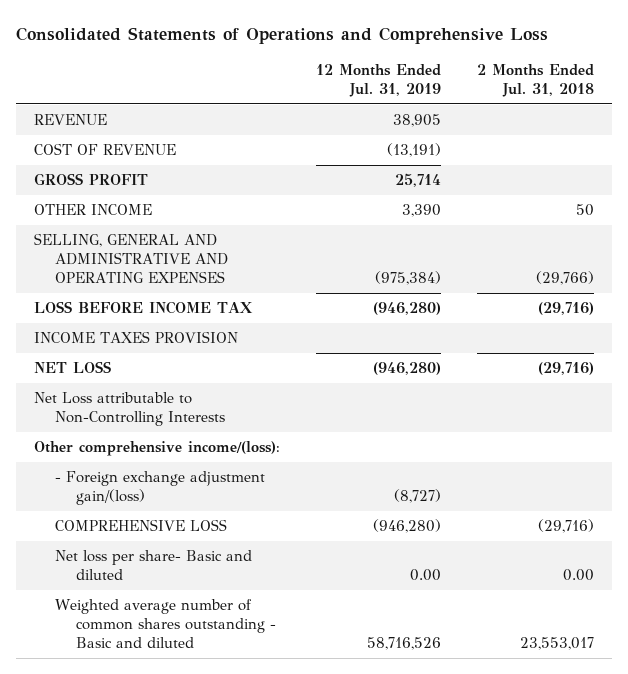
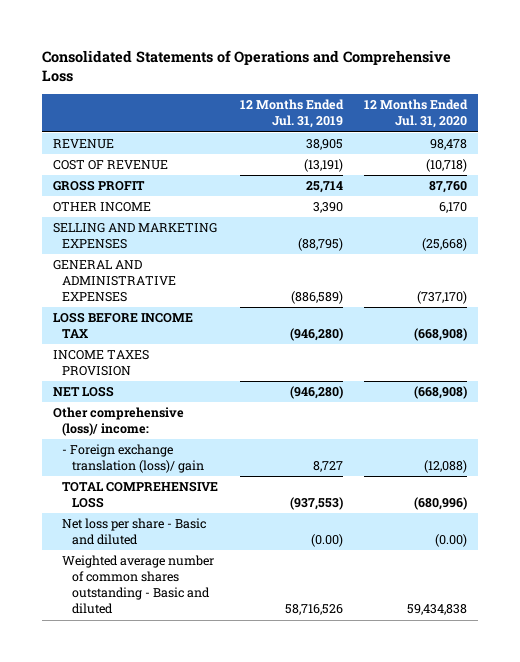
- | 12 Months Ended Jul. 31, 2019 | 2 Months Ended Jul. 31, 2018
+ | 12 Months Ended Jul. 31, 2019 | 12 Months Ended Jul. 31, 2020
- SELLING, GENERAL AND ADMINISTRATIVE AND OPERATING EXPENSES | (975,384) | (29,766)
+ SELLING AND MARKETING EXPENSES | (88,795) | (25,668)
+ GENERAL AND ADMINISTRATIVE EXPENSES | (886,589) | (737,170)
- Net Loss attributable to Non-Controlling Interests
- Other comprehensive income/(loss):
- - Foreign exchange adjustment gain/(loss) | (8,727) |
- COMPREHENSIVE LOSS | (946,280) | (29,716)
- Net loss per share- Basic and diluted | 0.00 | 0.00
+ Other comprehensive (loss)/ income:
+ - Foreign exchange translation (loss)/ gain | 8,727 | (12,088)
+ TOTAL COMPREHENSIVE LOSS | (937,553) | (680,996)
+ Net loss per share - Basic and diluted | (0.00) | (0.00)

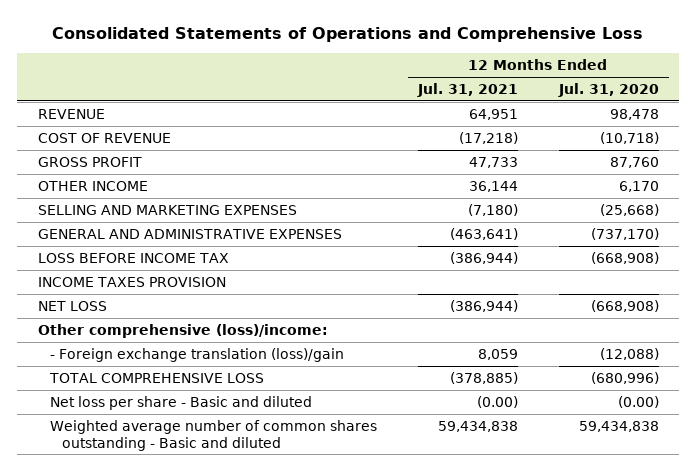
- | 12 Months Ended Jul. 31, 2019 | 12 Months Ended Jul. 31, 2020
+ | 12 Months Ended Jul. 31, 2021 | 12 Months Ended Jul. 31, 2020
- Other comprehensive (loss)/ income:
- - Foreign exchange translation (loss)/ gain | 8,727 | (12,088)
+ Other comprehensive (loss)/income:
+ - Foreign exchange translation (loss)/gain | 8,059 | (12,088)

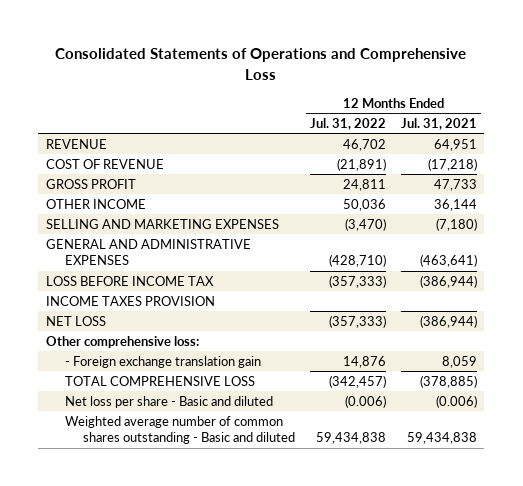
- | 12 Months Ended Jul. 31, 2021 | 12 Months Ended Jul. 31, 2020
+ | 12 Months Ended Jul. 31, 2022 | 12 Months Ended Jul. 31, 2021
- Other comprehensive (loss)/income:
- - Foreign exchange translation (loss)/gain | 8,059 | (12,088)
+ Other comprehensive loss:
+ - Foreign exchange translation gain | 14,876 | 8,059
- Net loss per share - Basic and diluted | (0.00) | (0.00)
+ Net loss per share - Basic and diluted | (0.006) | (0.006)

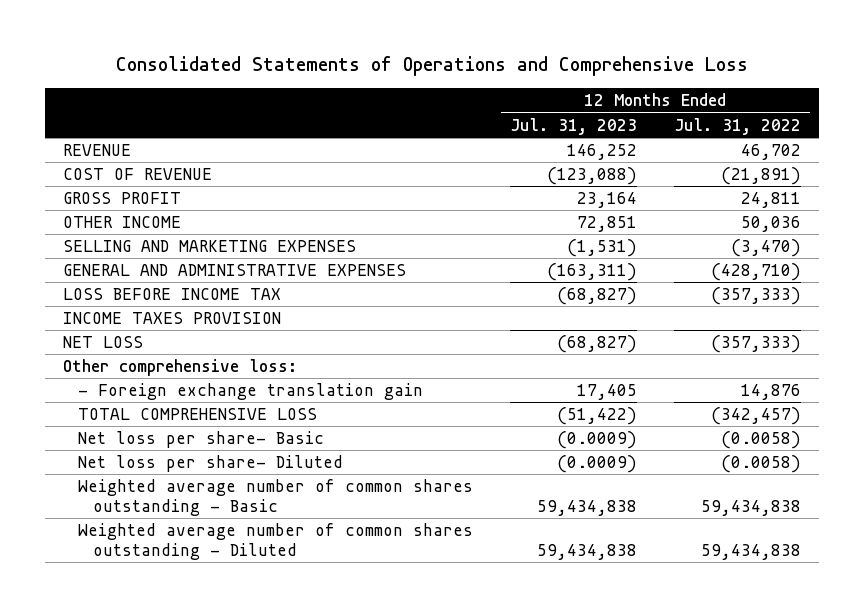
- | 12 Months Ended Jul. 31, 2022 | 12 Months Ended Jul. 31, 2021
+ | 12 Months Ended Jul. 31, 2023 | 12 Months Ended Jul. 31, 2022
- Net loss per share - Basic and diluted | (0.006) | (0.006)
- Weighted average number of common shares outstanding - Basic and diluted | 59,434,838 | 59,434,838
+ Net loss per share- Basic | (0.0009) | (0.0058)
+ Net loss per share- Diluted | (0.0009) | (0.0058)
+ Weighted average number of common shares outstanding - Basic | 59,434,838 | 59,434,838
+ Weighted average number of common shares outstanding - Diluted | 59,434,838 | 59,434,838

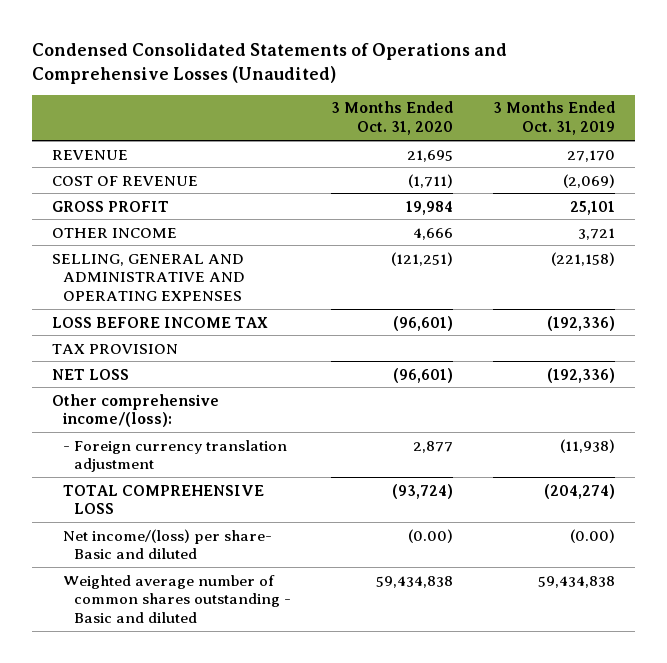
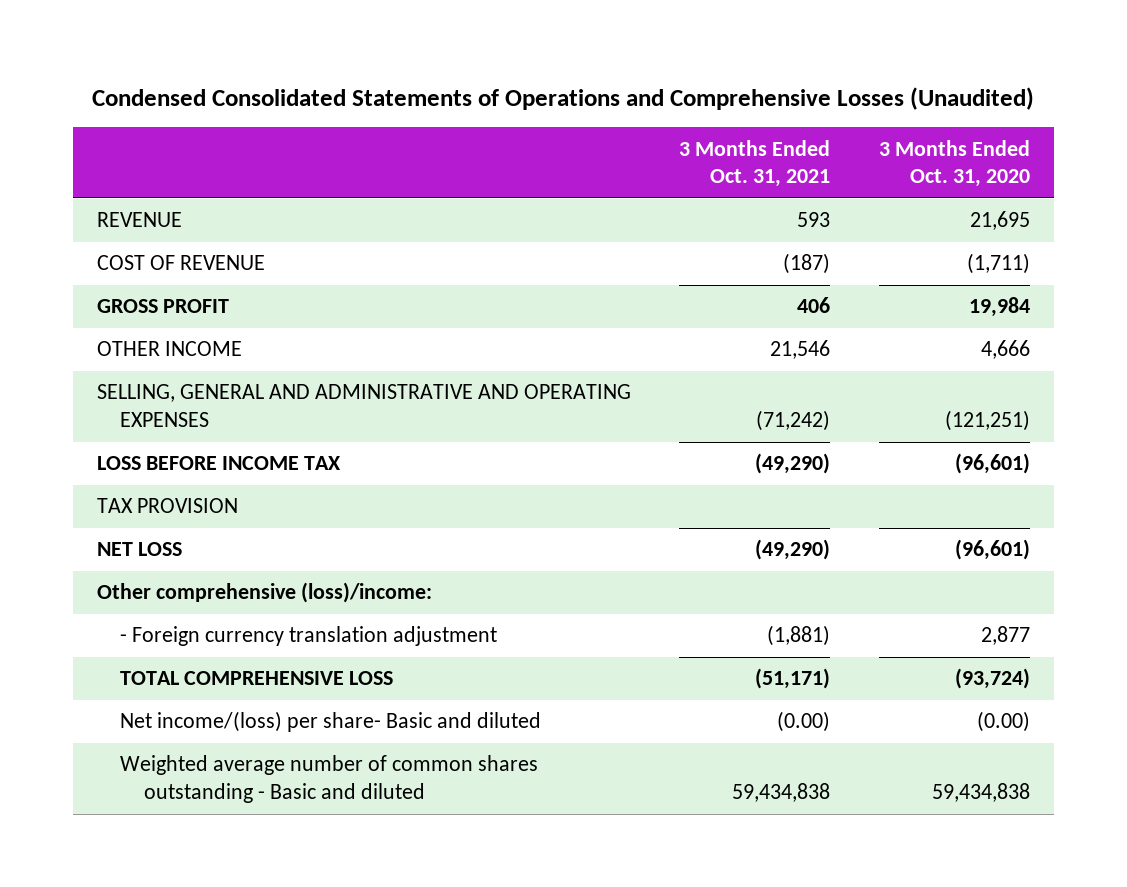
- | 3 Months Ended Oct. 31, 2020 | 3 Months Ended Oct. 31, 2019
+ | 3 Months Ended Oct. 31, 2021 | 3 Months Ended Oct. 31, 2020
- Other comprehensive income/(loss):
+ Other comprehensive (loss)/income:

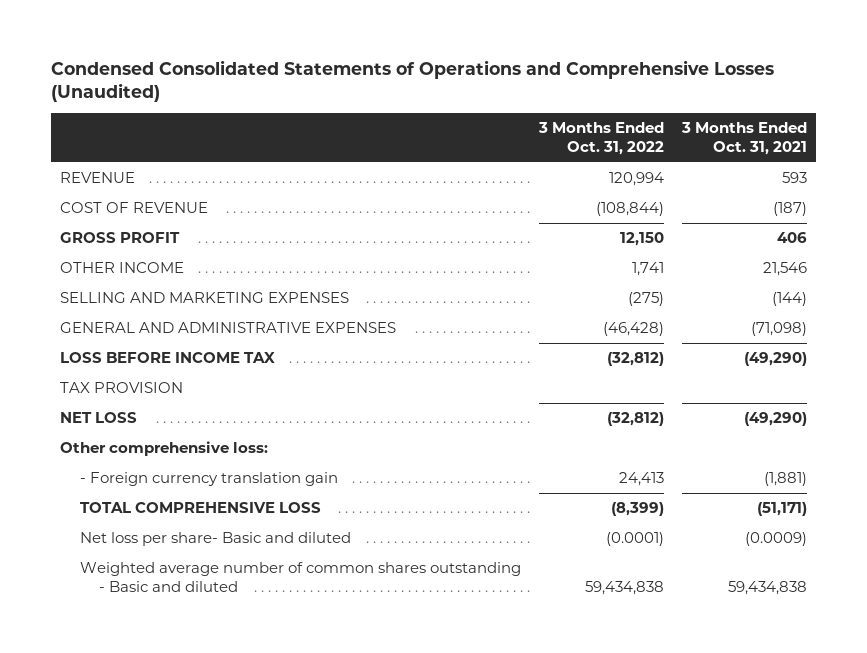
- | 3 Months Ended Oct. 31, 2021 | 3 Months Ended Oct. 31, 2020
+ | 3 Months Ended Oct. 31, 2022 | 3 Months Ended Oct. 31, 2021
- SELLING, GENERAL AND ADMINISTRATIVE AND OPERATING EXPENSES | (71,242) | (121,251)
+ SELLING AND MARKETING EXPENSES | (275) | (144)
+ GENERAL AND ADMINISTRATIVE EXPENSES | (46,428) | (71,098)
- Other comprehensive (loss)/income:
- - Foreign currency translation adjustment | (1,881) | 2,877
+ Other comprehensive loss:
+ - Foreign currency translation gain | 24,413 | (1,881)
- Net income/(loss) per share- Basic and diluted | (0.00) | (0.00)
+ Net loss per share- Basic and diluted | (0.0001) | (0.0009)

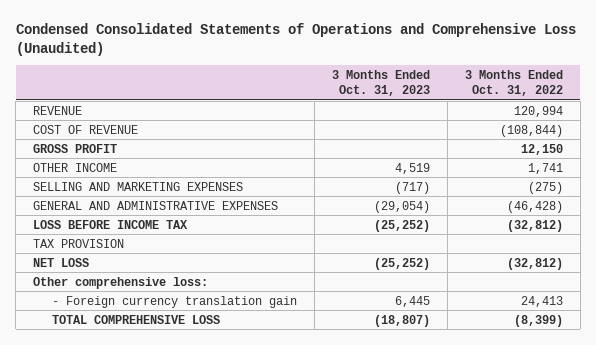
- Condensed Consolidated Statements of Operations and Comprehensive Losses (Unaudited)
+ Condensed Consolidated Statements of Operations and Comprehensive Loss (Unaudited)
- | 3 Months Ended Oct. 31, 2022 | 3 Months Ended Oct. 31, 2021
+ | 3 Months Ended Oct. 31, 2023 | 3 Months Ended Oct. 31, 2022
- Net loss per share- Basic and diluted | (0.0001) | (0.0009)
- Weighted average number of common shares outstanding - Basic and diluted | 59,434,838 | 59,434,838

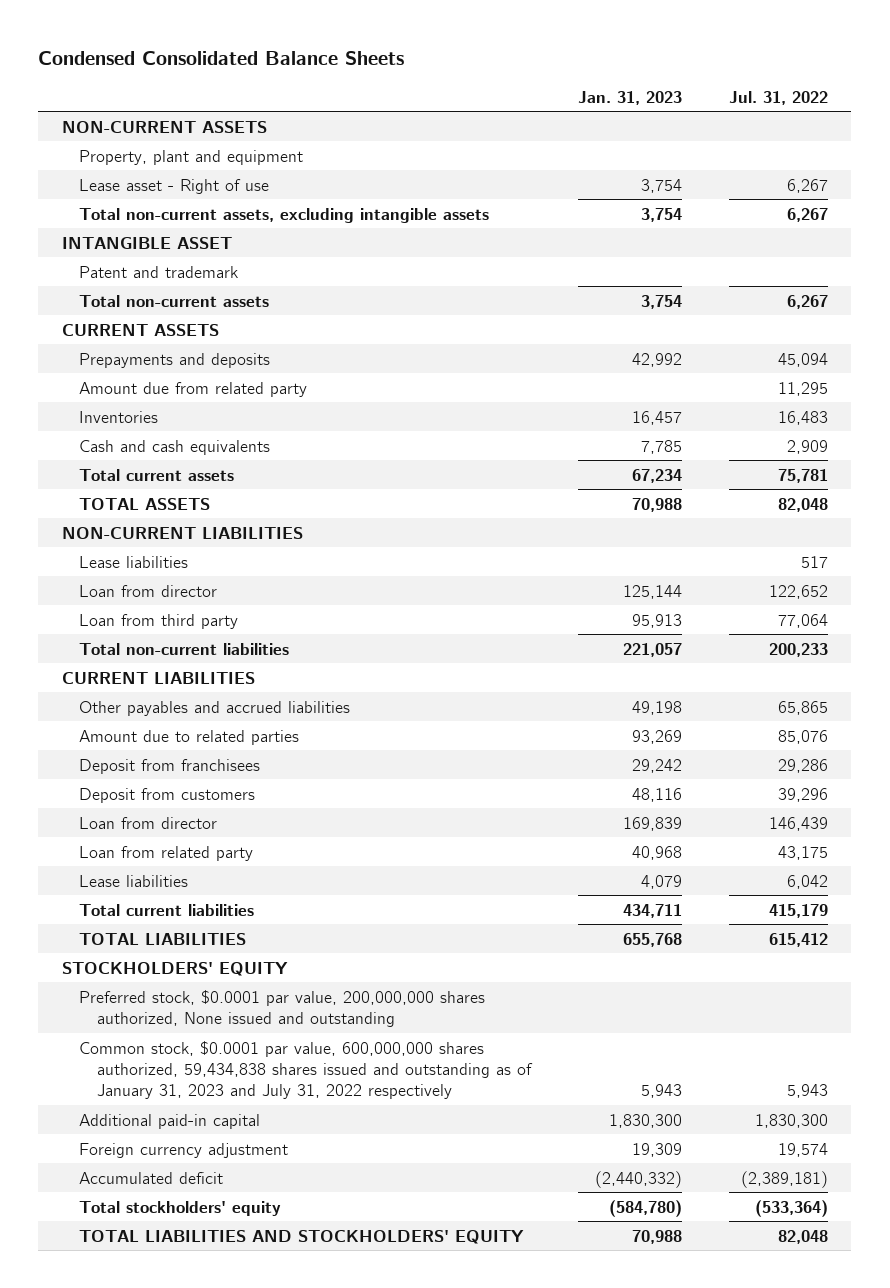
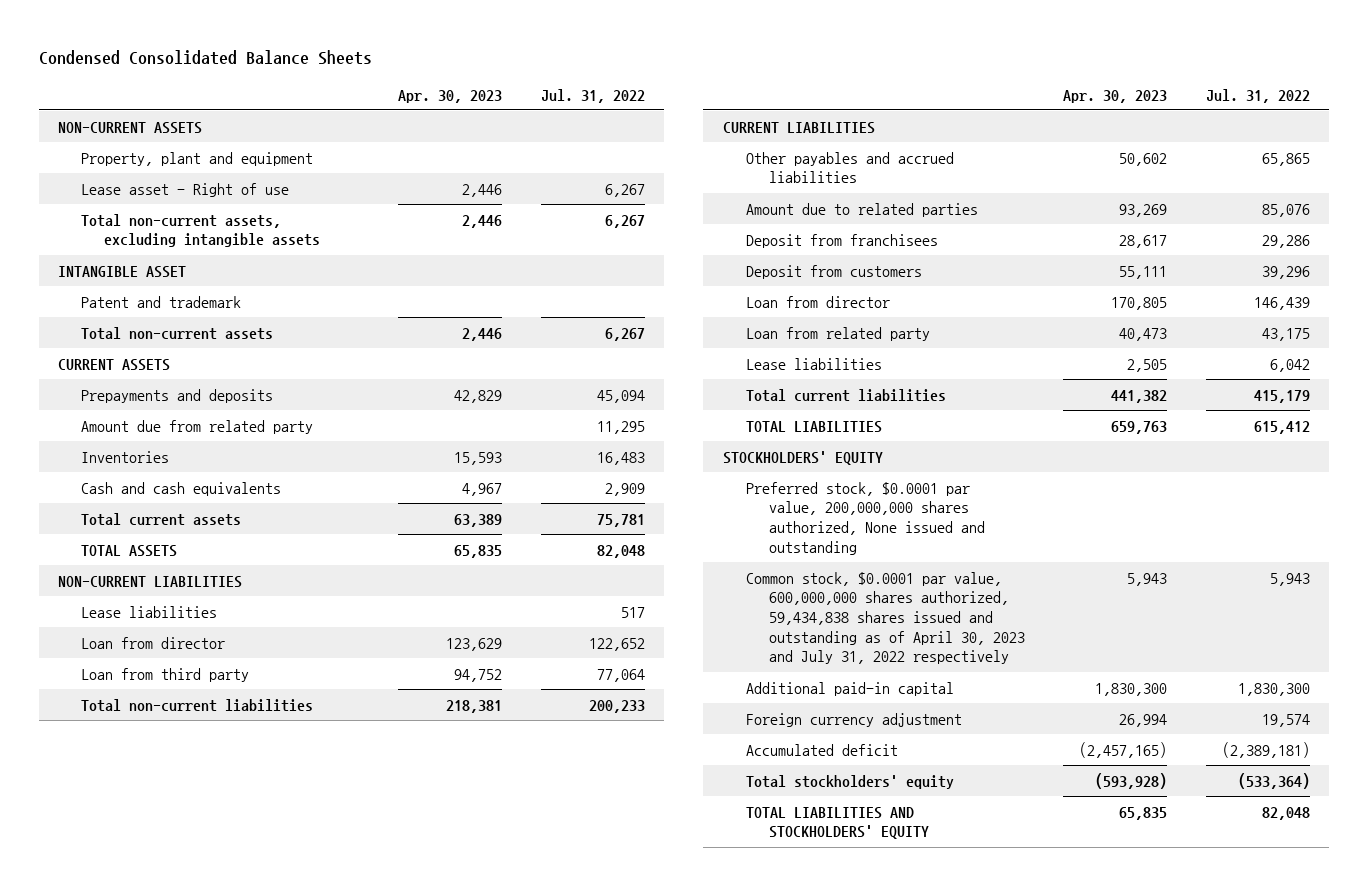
- | Jan. 31, 2023 | Jul. 31, 2022
+ | Apr. 30, 2023 | Jul. 31, 2022
- Common stock, $0.0001 par value, 600,000,000 shares authorized, 59,434,838 shares issued and outstanding as of January 31, 2023 and July 31, 2022 respectively | 5,943 | 5,943
+ Common stock, $0.0001 par value, 600,000,000 shares authorized, 59,434,838 shares issued and outstanding as of April 30, 2023 and July 31, 2022 respectively | 5,943 | 5,943

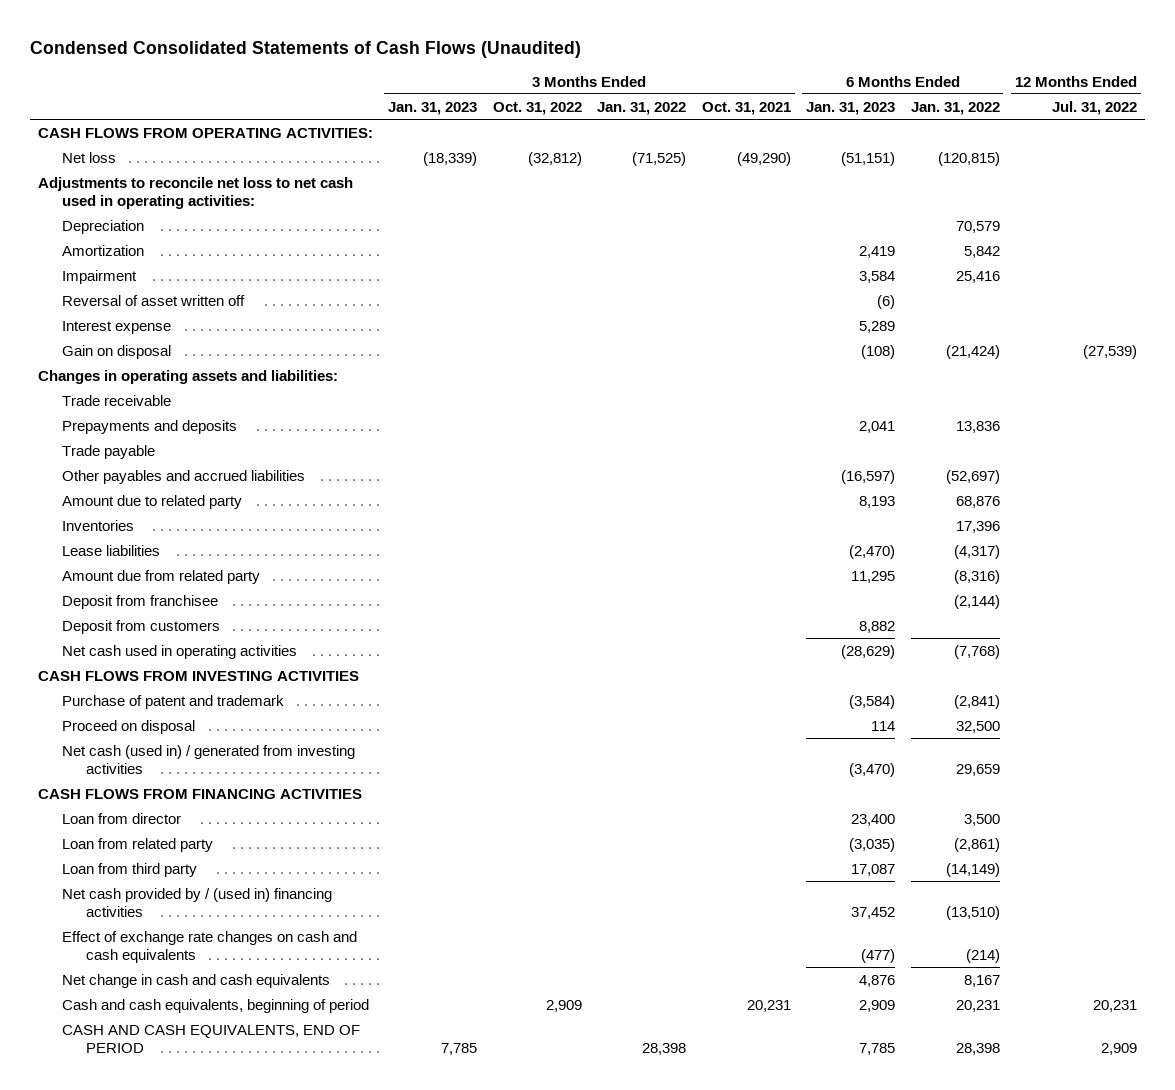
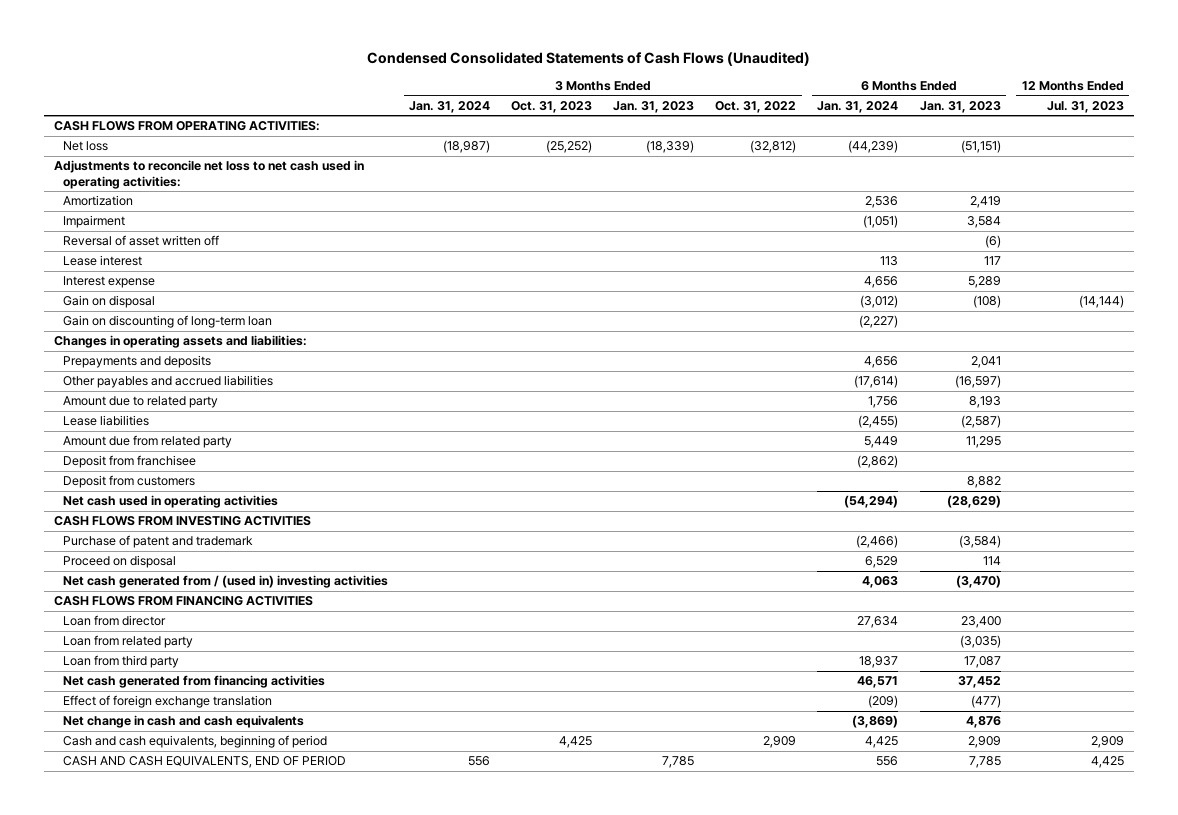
- | 3 Months Ended Jan. 31, 2023 | 3 Months Ended Oct. 31, 2022 | 3 Months Ended Jan. 31, 2022 | 3 Months Ended Oct. 31, 2021 | 6 Months Ended Jan. 31, 2023 | 6 Months Ended Jan. 31, 2022 | 12 Months Ended Jul. 31, 2022
+ | 3 Months Ended Jan. 31, 2024 | 3 Months Ended Oct. 31, 2023 | 3 Months Ended Jan. 31, 2023 | 3 Months Ended Oct. 31, 2022 | 6 Months Ended Jan. 31, 2024 | 6 Months Ended Jan. 31, 2023 | 12 Months Ended Jul. 31, 2023
- Depreciation | | | | | | 70,579 |
+ Lease interest | | | | | 113 | 117 |
+ Gain on discounting of long-term loan | | | | | (2,227) | |
- Trade receivable
- Trade payable
- Inventories | | | | | | 17,396 |
- Lease liabilities | | | | | (2,470) | (4,317) |
+ Lease liabilities | | | | | (2,455) | (2,587) |
- Net cash (used in) / generated from investing activities | | | | | (3,470) | 29,659 |
+ Net cash generated from / (used in) investing activities | | | | | 4,063 | (3,470) |
- Net cash provided by / (used in) financing activities | | | | | 37,452 | (13,510) |
- Effect of exchange rate changes on cash and cash equivalents | | | | | (477) | (214) |
+ Net cash generated from financing activities | | | | | 46,571 | 37,452 |
+ Effect of foreign exchange translation | | | | | (209) | (477) |

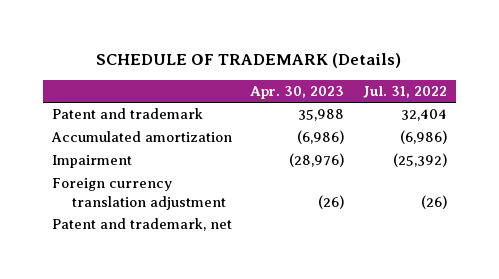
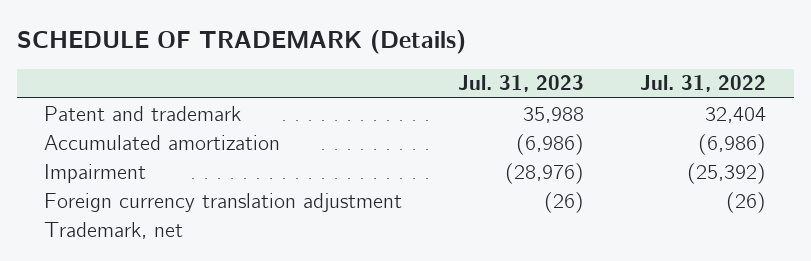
- | Apr. 30, 2023 | Jul. 31, 2022
+ | Jul. 31, 2023 | Jul. 31, 2022
- Patent and trademark, net
+ Trademark, net

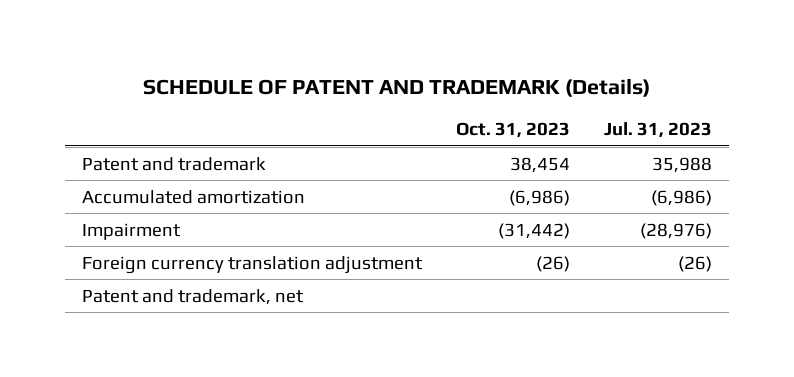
- SCHEDULE OF TRADEMARK (Details)
+ SCHEDULE OF PATENT AND TRADEMARK (Details)
- | Jul. 31, 2023 | Jul. 31, 2022
+ | Oct. 31, 2023 | Jul. 31, 2023
- Trademark, net
+ Patent and trademark, net

